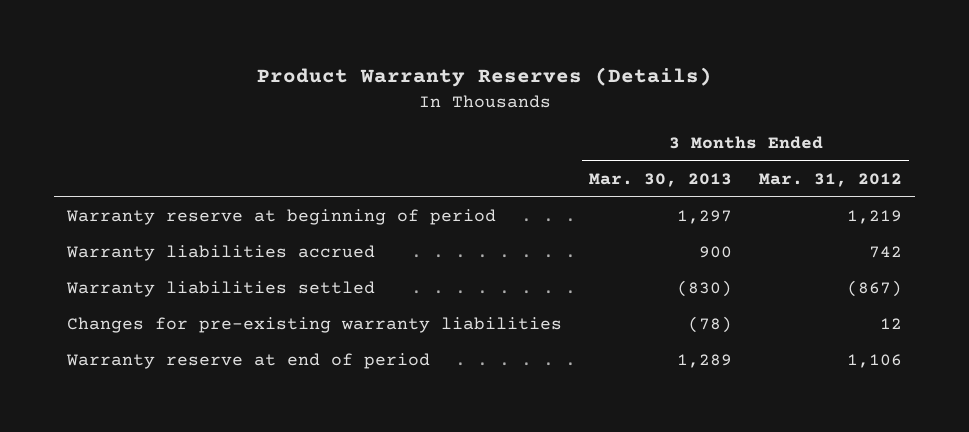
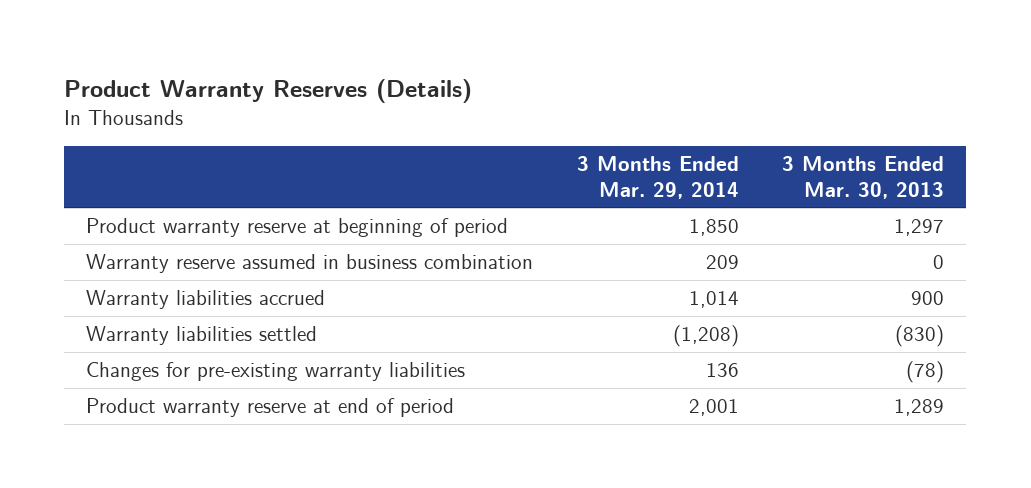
- | 3 Months Ended Mar. 30, 2013 | 3 Months Ended Mar. 31, 2012
+ | 3 Months Ended Mar. 29, 2014 | 3 Months Ended Mar. 30, 2013
- Warranty reserve at beginning of period | 1,297 | 1,219
+ Product warranty reserve at beginning of period | 1,850 | 1,297
+ Warranty reserve assumed in business combination | 209 | 0
- Warranty reserve at end of period | 1,289 | 1,106
+ Product warranty reserve at end of period | 2,001 | 1,289

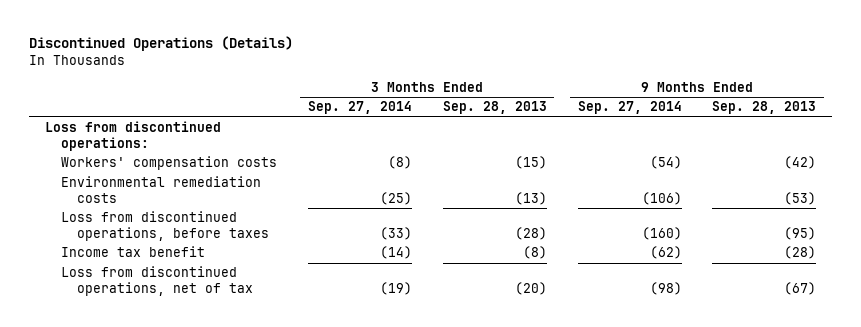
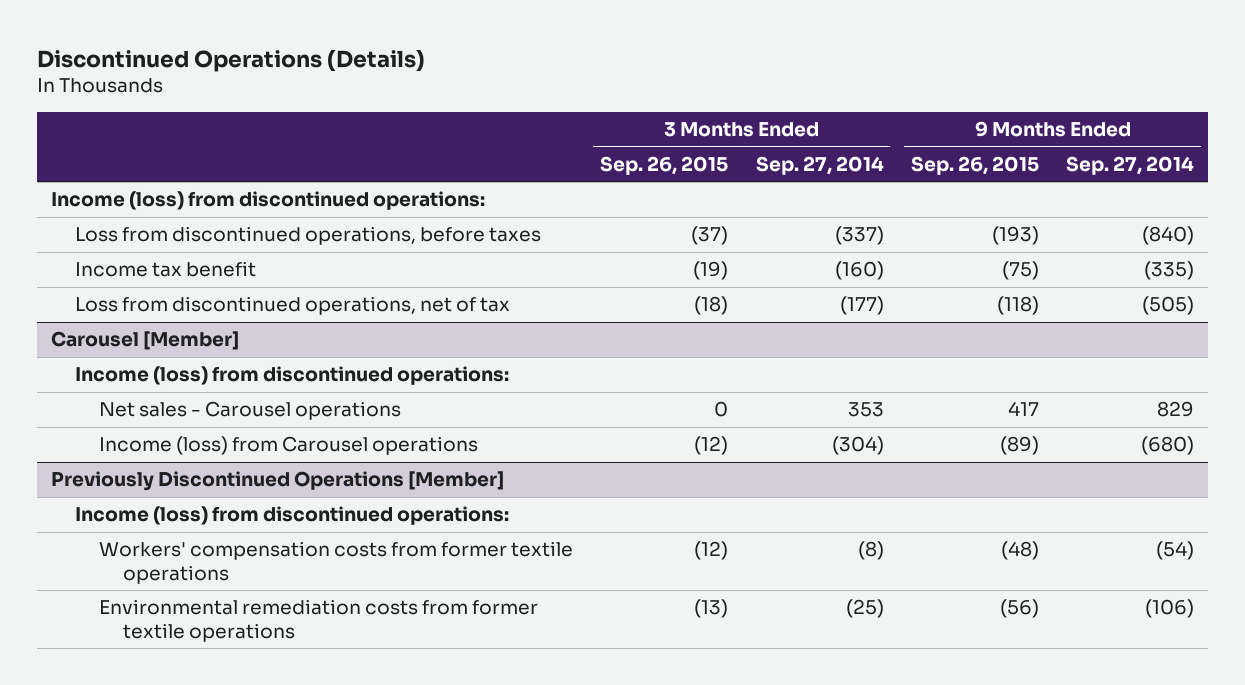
- | 3 Months Ended Sep. 27, 2014 | 3 Months Ended Sep. 28, 2013 | 9 Months Ended Sep. 27, 2014 | 9 Months Ended Sep. 28, 2013
+ | 3 Months Ended Sep. 26, 2015 | 3 Months Ended Sep. 27, 2014 | 9 Months Ended Sep. 26, 2015 | 9 Months Ended Sep. 27, 2014
- Loss from discontinued operations:
- Workers' compensation costs | (8) | (15) | (54) | (42)
- Environmental remediation costs | (25) | (13) | (106) | (53)
- Loss from discontinued operations, before taxes | (33) | (28) | (160) | (95)
- Income tax benefit | (14) | (8) | (62) | (28)
- Loss from discontinued operations, net of tax | (19) | (20) | (98) | (67)
+ Income (loss) from discontinued operations:
+ Loss from discontinued operations, before taxes | (37) | (337) | (193) | (840)
+ Income tax benefit | (19) | (160) | (75) | (335)
+ Loss from discontinued operations, net of tax | (18) | (177) | (118) | (505)
+ Carousel [Member]
+ Income (loss) from discontinued operations:
+ Net sales - Carousel operations | 0 | 353 | 417 | 829
+ Income (loss) from Carousel operations | (12) | (304) | (89) | (680)
+ Previously Discontinued Operations [Member]
+ Income (loss) from discontinued operations:
+ Workers' compensation costs from former textile operations | (12) | (8) | (48) | (54)
+ Environmental remediation costs from former textile operations | (13) | (25) | (56) | (106)

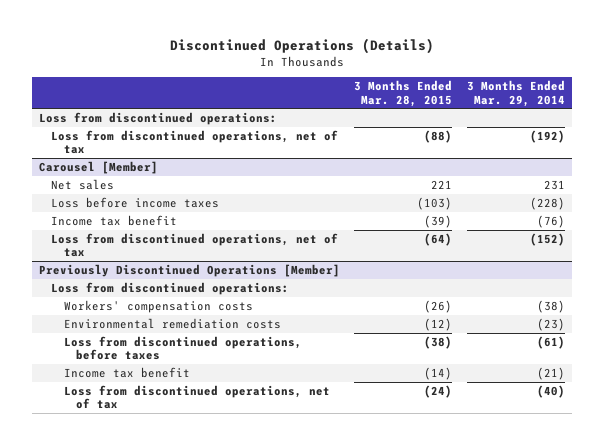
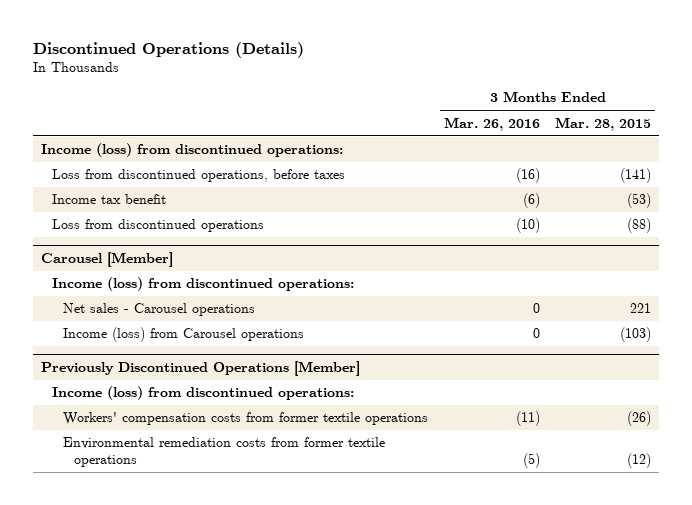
- | 3 Months Ended Mar. 28, 2015 | 3 Months Ended Mar. 29, 2014
+ | 3 Months Ended Mar. 26, 2016 | 3 Months Ended Mar. 28, 2015
- Loss from discontinued operations:
- Loss from discontinued operations, net of tax | (88) | (192)
+ Income (loss) from discontinued operations:
+ Loss from discontinued operations, before taxes | (16) | (141)
+ Income tax benefit | (6) | (53)
+ Loss from discontinued operations | (10) | (88)
@ Carousel [Member]
- Net sales | 221 | 231
- Loss before income taxes | (103) | (228)
- Income tax benefit | (39) | (76)
- Loss from discontinued operations, net of tax | (64) | (152)
+ Income (loss) from discontinued operations:
+ Net sales - Carousel operations | 0 | 221
+ Income (loss) from Carousel operations | 0 | (103)
@ Previously Discontinued Operations [Member]
- Loss from discontinued operations:
- Workers' compensation costs | (26) | (38)
- Environmental remediation costs | (12) | (23)
- Loss from discontinued operations, before taxes | (38) | (61)
- Income tax benefit | (14) | (21)
- Loss from discontinued operations, net of tax | (24) | (40)
+ Income (loss) from discontinued operations:
+ Workers' compensation costs from former textile operations | (11) | (26)
+ Environmental remediation costs from former textile operations | (5) | (12)

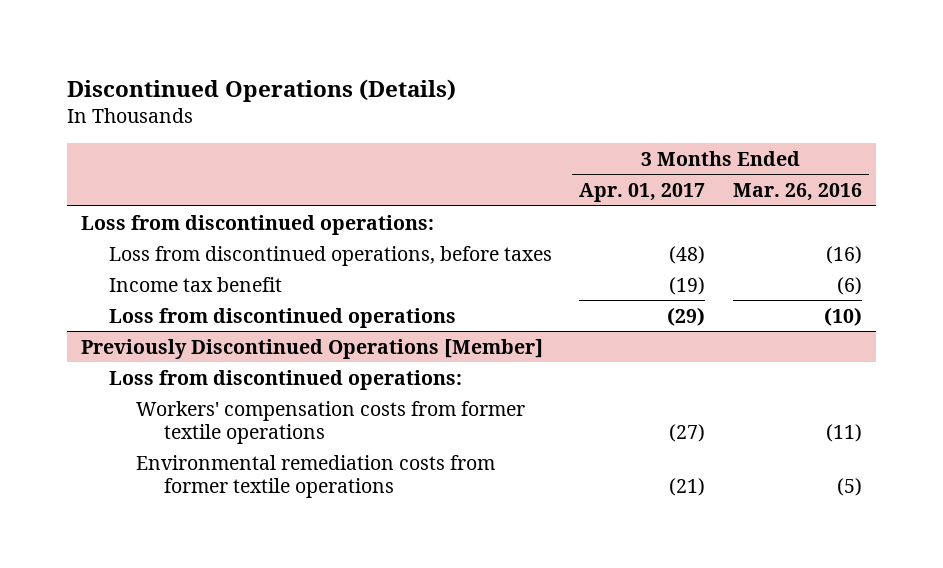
- | 3 Months Ended Mar. 26, 2016 | 3 Months Ended Mar. 28, 2015
+ | 3 Months Ended Apr. 01, 2017 | 3 Months Ended Mar. 26, 2016
- Income (loss) from discontinued operations:
+ Loss from discontinued operations:
- Carousel [Member]
- Income (loss) from discontinued operations:
- Net sales - Carousel operations | 0 | 221
- Income (loss) from Carousel operations | 0 | (103)
@ Previously Discontinued Operations [Member]
- Income (loss) from discontinued operations:
+ Loss from discontinued operations:

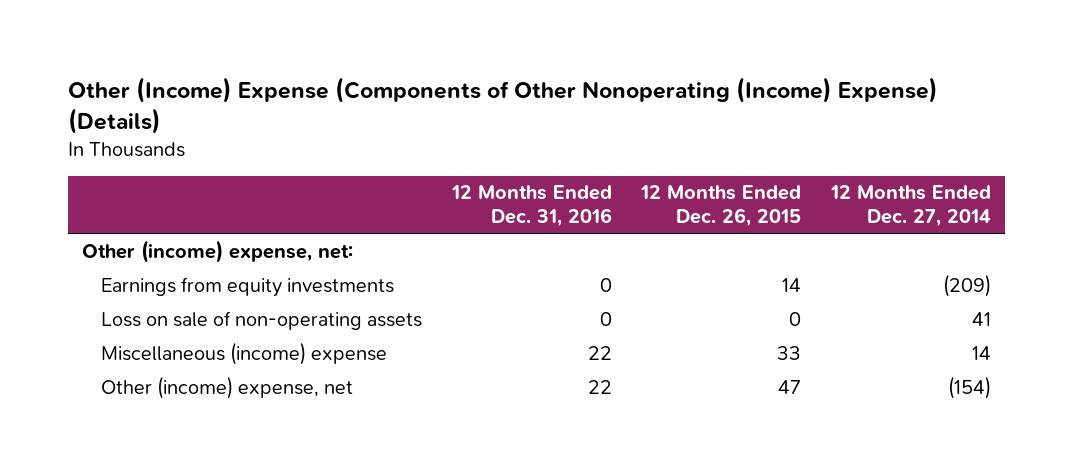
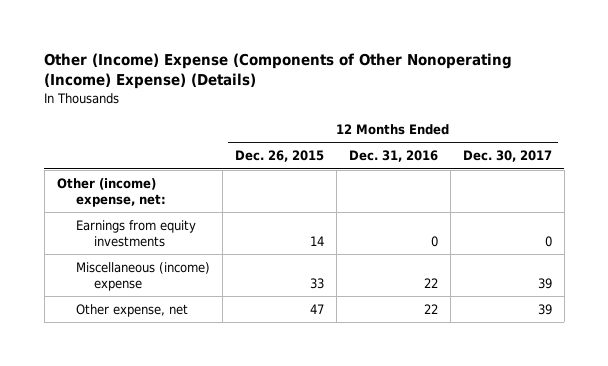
- | 12 Months Ended Dec. 31, 2016 | 12 Months Ended Dec. 26, 2015 | 12 Months Ended Dec. 27, 2014
+ | 12 Months Ended Dec. 26, 2015 | 12 Months Ended Dec. 31, 2016 | 12 Months Ended Dec. 30, 2017
- Loss on sale of non-operating assets | 0 | 0 | 41
- Other (income) expense, net | 22 | 47 | (154)
+ Other expense, net | 47 | 22 | 39

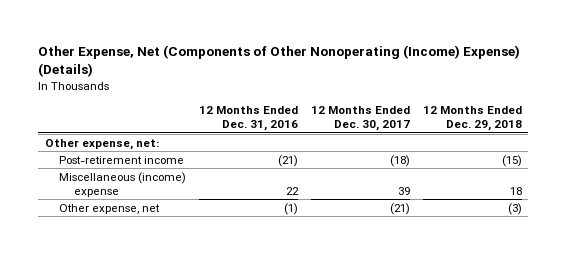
- Other (Income) Expense (Components of Other Nonoperating (Income) Expense) (Details)
+ Other Expense, Net (Components of Other Nonoperating (Income) Expense) (Details)
- | 12 Months Ended Dec. 26, 2015 | 12 Months Ended Dec. 31, 2016 | 12 Months Ended Dec. 30, 2017
+ | 12 Months Ended Dec. 31, 2016 | 12 Months Ended Dec. 30, 2017 | 12 Months Ended Dec. 29, 2018
- Other (income) expense, net:
- Earnings from equity investments | 14 | 0 | 0
+ Other expense, net:
+ Post-retirement income | (21) | (18) | (15)
- Other expense, net | 47 | 22 | 39
+ Other expense, net | (1) | (21) | (3)

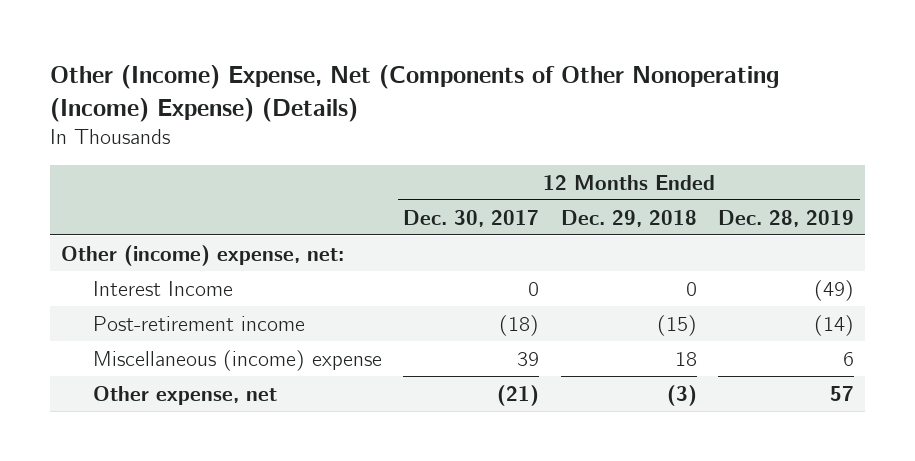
- Other Expense, Net (Components of Other Nonoperating (Income) Expense) (Details)
+ Other (Income) Expense, Net (Components of Other Nonoperating (Income) Expense) (Details)
- | 12 Months Ended Dec. 31, 2016 | 12 Months Ended Dec. 30, 2017 | 12 Months Ended Dec. 29, 2018
+ | 12 Months Ended Dec. 30, 2017 | 12 Months Ended Dec. 29, 2018 | 12 Months Ended Dec. 28, 2019
- Other expense, net:
+ Other (income) expense, net:
+ Interest Income | 0 | 0 | (49)

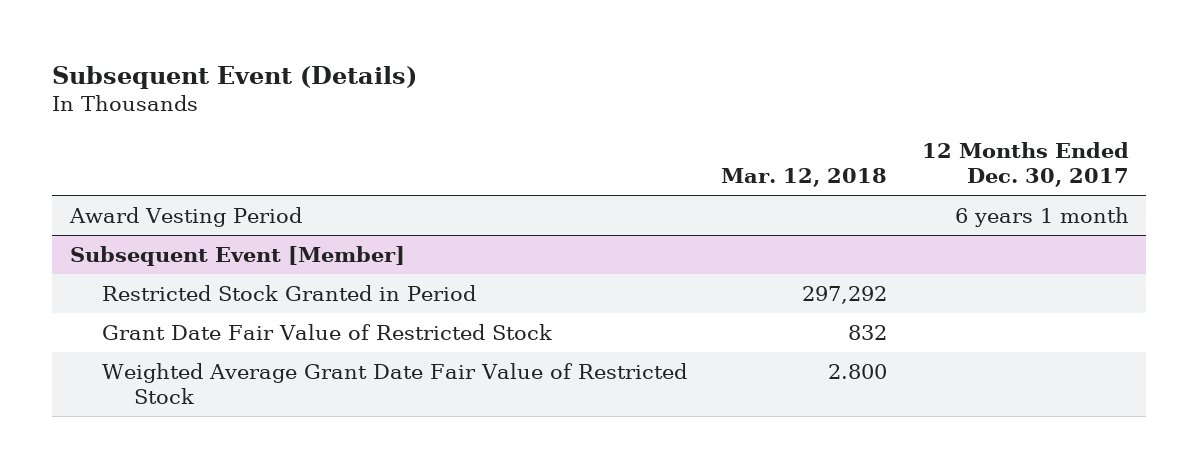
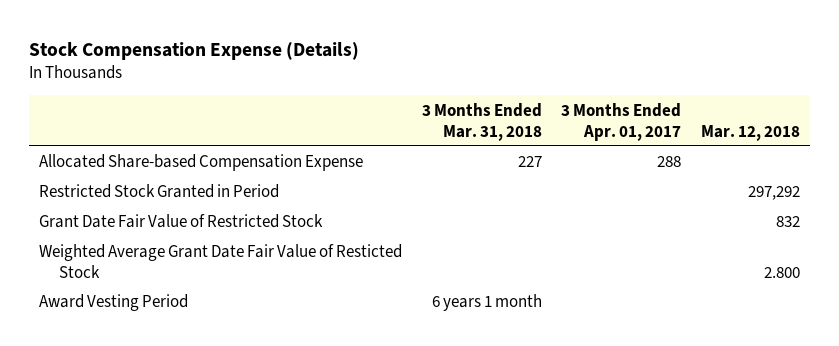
- Subsequent Event (Details)
+ Stock Compensation Expense (Details)
- | Mar. 12, 2018 | 12 Months Ended Dec. 30, 2017
+ | 3 Months Ended Mar. 31, 2018 | 3 Months Ended Apr. 01, 2017 | Mar. 12, 2018
- Subsequent Event [Member]
+ Allocated Share-based Compensation Expense | 227 | 288 |
- Weighted Average Grant Date Fair Value of Restricted Stock | 2.800 |
+ Weighted Average Grant Date Fair Value of Resticted Stock | | | 2.800
moved down: Award Vesting Period | 6 years 1 month | |

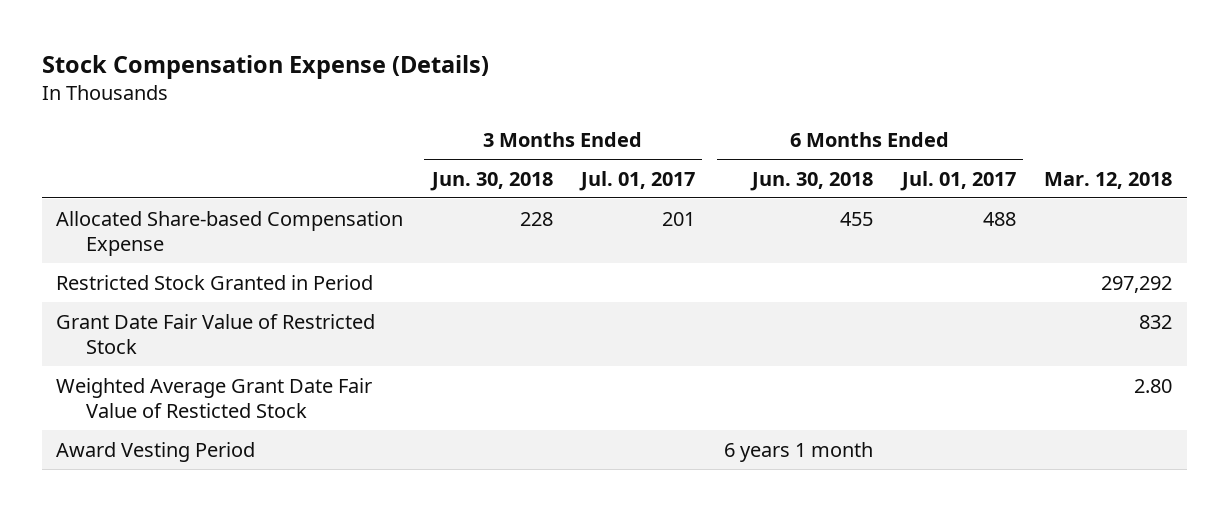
- | 3 Months Ended Mar. 31, 2018 | 3 Months Ended Apr. 01, 2017 | Mar. 12, 2018
+ | 3 Months Ended Jun. 30, 2018 | 3 Months Ended Jul. 01, 2017 | 6 Months Ended Jun. 30, 2018 | 6 Months Ended Jul. 01, 2017 | Mar. 12, 2018
- Weighted Average Grant Date Fair Value of Resticted Stock | | | 2.800
+ Weighted Average Grant Date Fair Value of Resticted Stock | | | | | 2.80

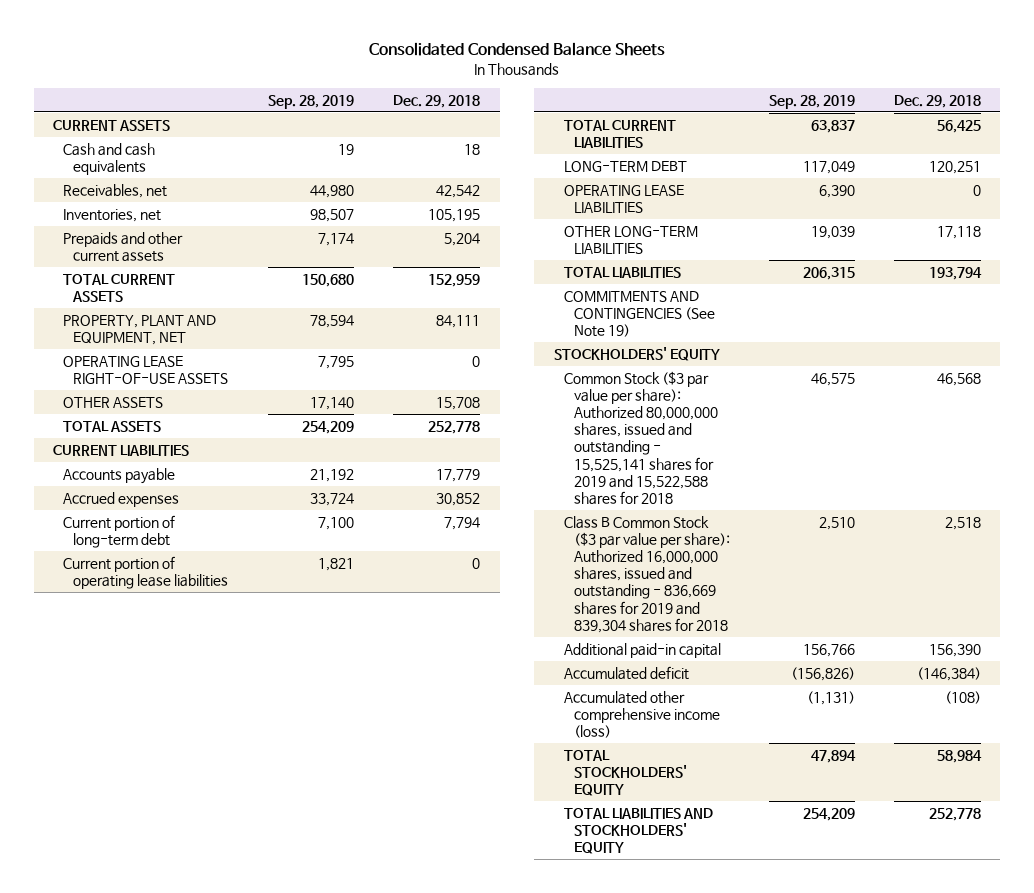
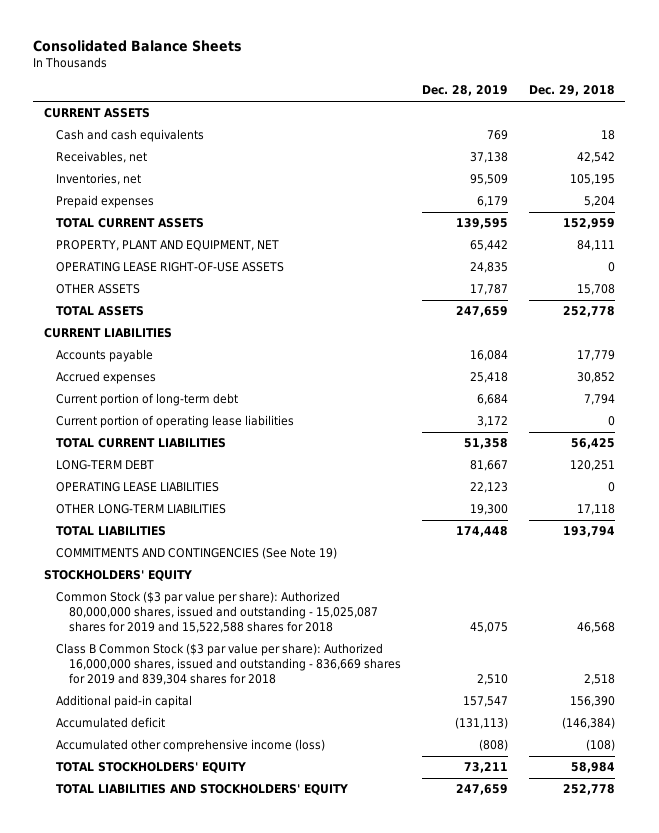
- Consolidated Condensed Balance Sheets
+ Consolidated Balance Sheets
- | Sep. 28, 2019 | Dec. 29, 2018
+ | Dec. 28, 2019 | Dec. 29, 2018
- Prepaids and other current assets | 7,174 | 5,204
+ Prepaid expenses | 6,179 | 5,204
- Common Stock ($3 par value per share): Authorized 80,000,000 shares, issued and outstanding - 15,525,141 shares for 2019 and 15,522,588 shares for 2018 | 46,575 | 46,568
+ Common Stock ($3 par value per share): Authorized 80,000,000 shares, issued and outstanding - 15,025,087 shares for 2019 and 15,522,588 shares for 2018 | 45,075 | 46,568

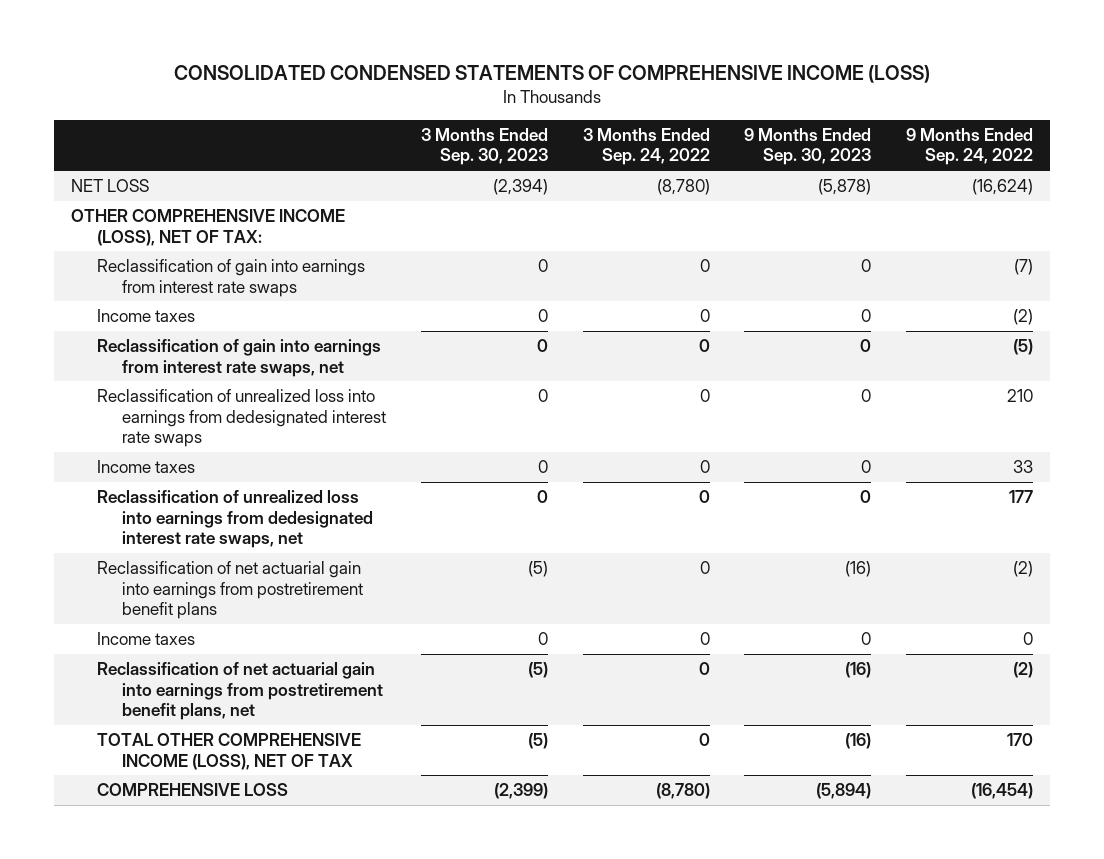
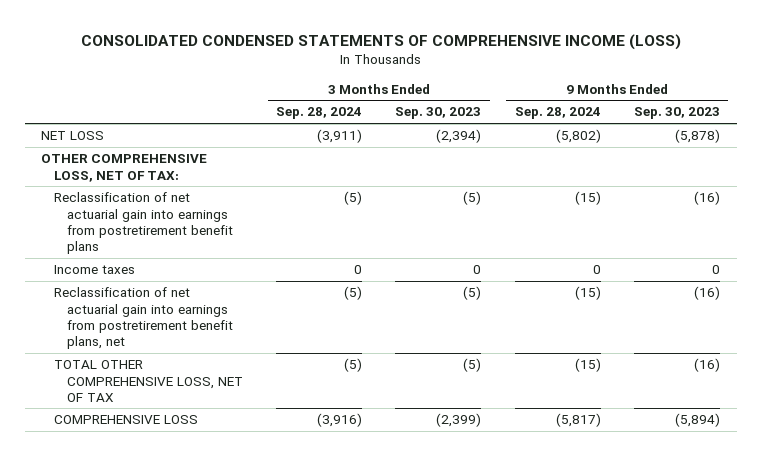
- | 3 Months Ended Sep. 30, 2023 | 3 Months Ended Sep. 24, 2022 | 9 Months Ended Sep. 30, 2023 | 9 Months Ended Sep. 24, 2022
+ | 3 Months Ended Sep. 28, 2024 | 3 Months Ended Sep. 30, 2023 | 9 Months Ended Sep. 28, 2024 | 9 Months Ended Sep. 30, 2023
- OTHER COMPREHENSIVE INCOME (LOSS), NET OF TAX:
- Reclassification of gain into earnings from interest rate swaps | 0 | 0 | 0 | (7)
- Income taxes | 0 | 0 | 0 | (2)
- Reclassification of gain into earnings from interest rate swaps, net | 0 | 0 | 0 | (5)
- Reclassification of unrealized loss into earnings from dedesignated interest rate swaps | 0 | 0 | 0 | 210
- Income taxes | 0 | 0 | 0 | 33
- Reclassification of unrealized loss into earnings from dedesignated interest rate swaps, net | 0 | 0 | 0 | 177
+ OTHER COMPREHENSIVE LOSS, NET OF TAX:
- TOTAL OTHER COMPREHENSIVE INCOME (LOSS), NET OF TAX | (5) | 0 | (16) | 170
+ TOTAL OTHER COMPREHENSIVE LOSS, NET OF TAX | (5) | (5) | (15) | (16)

